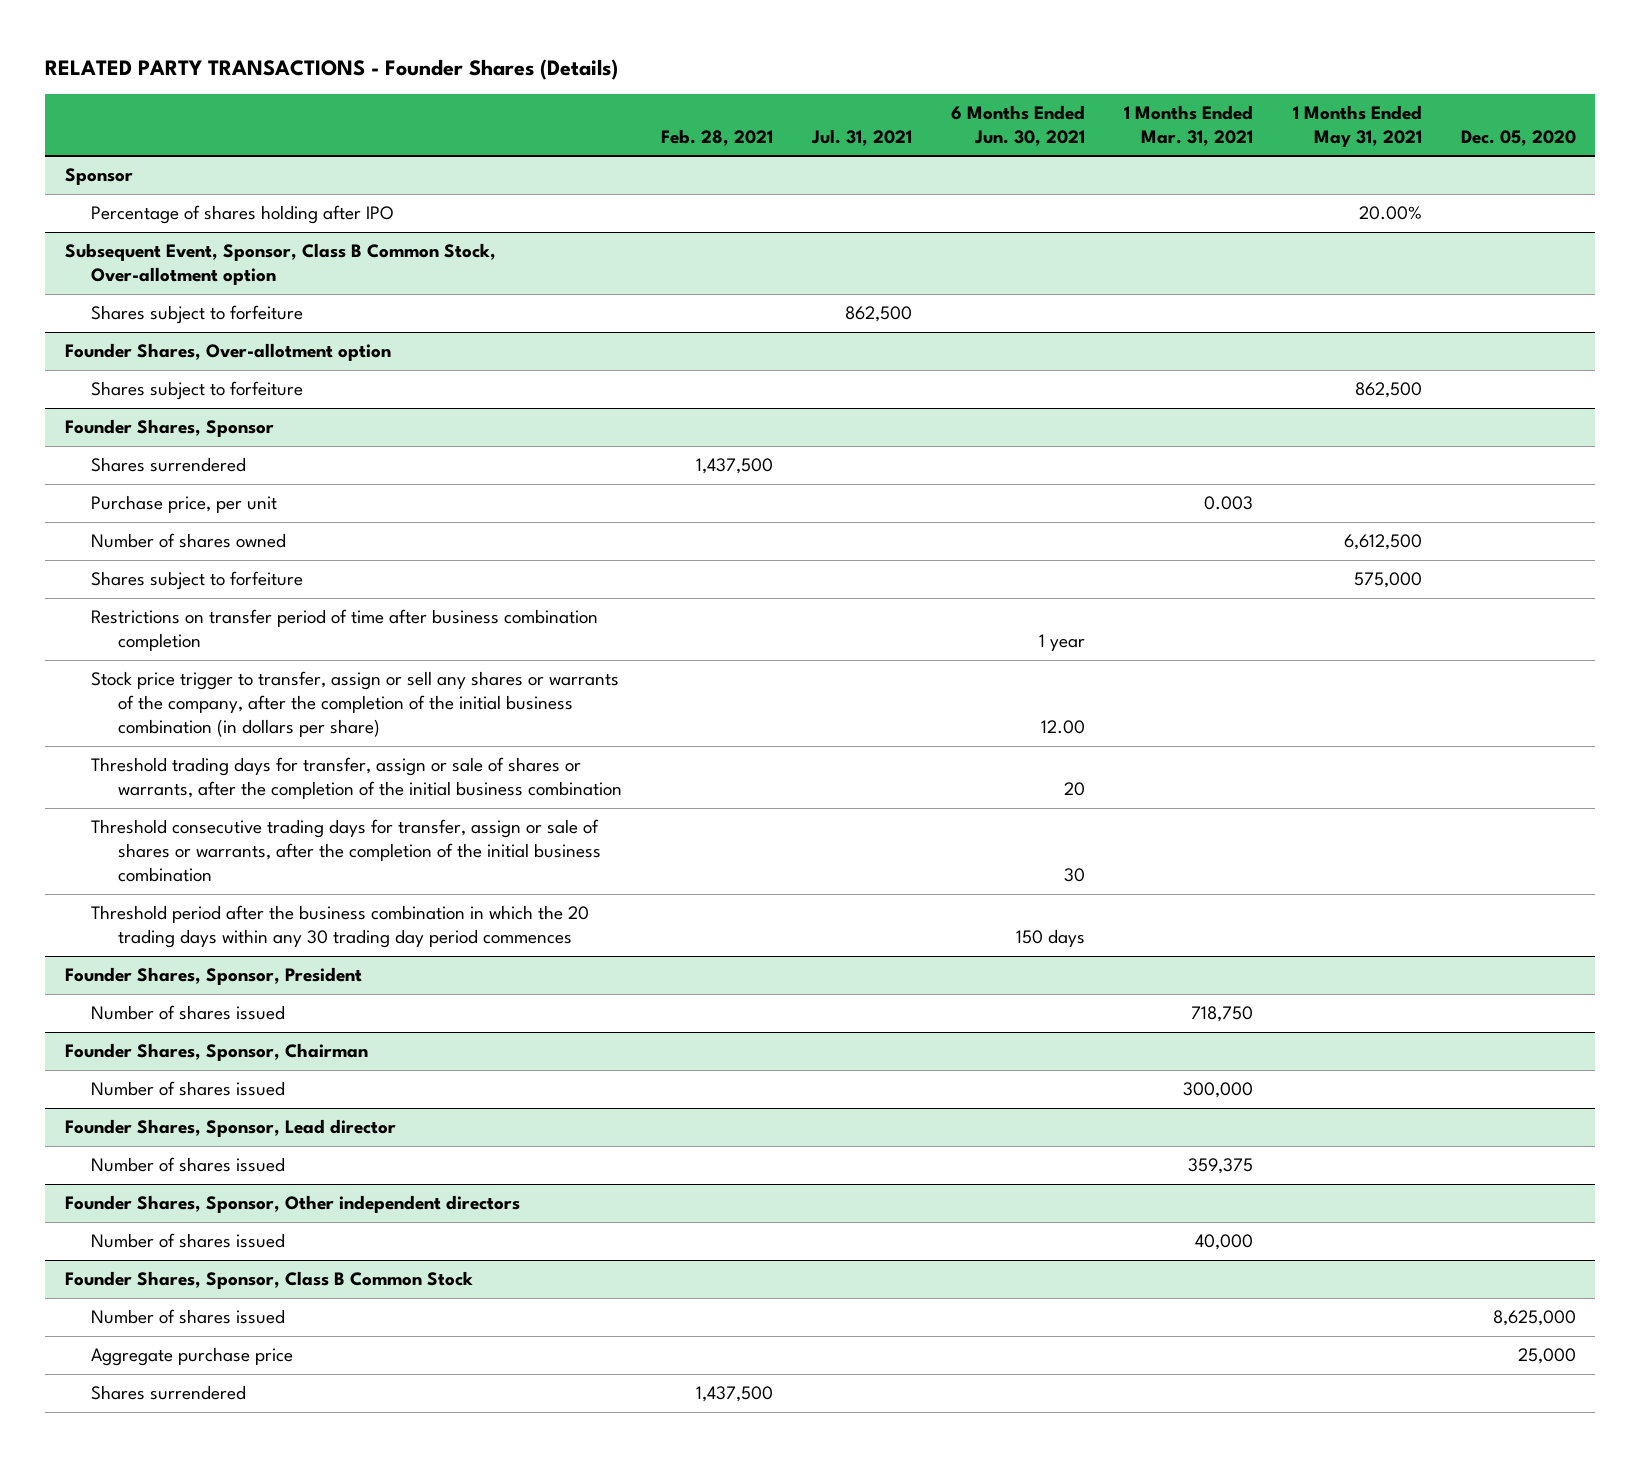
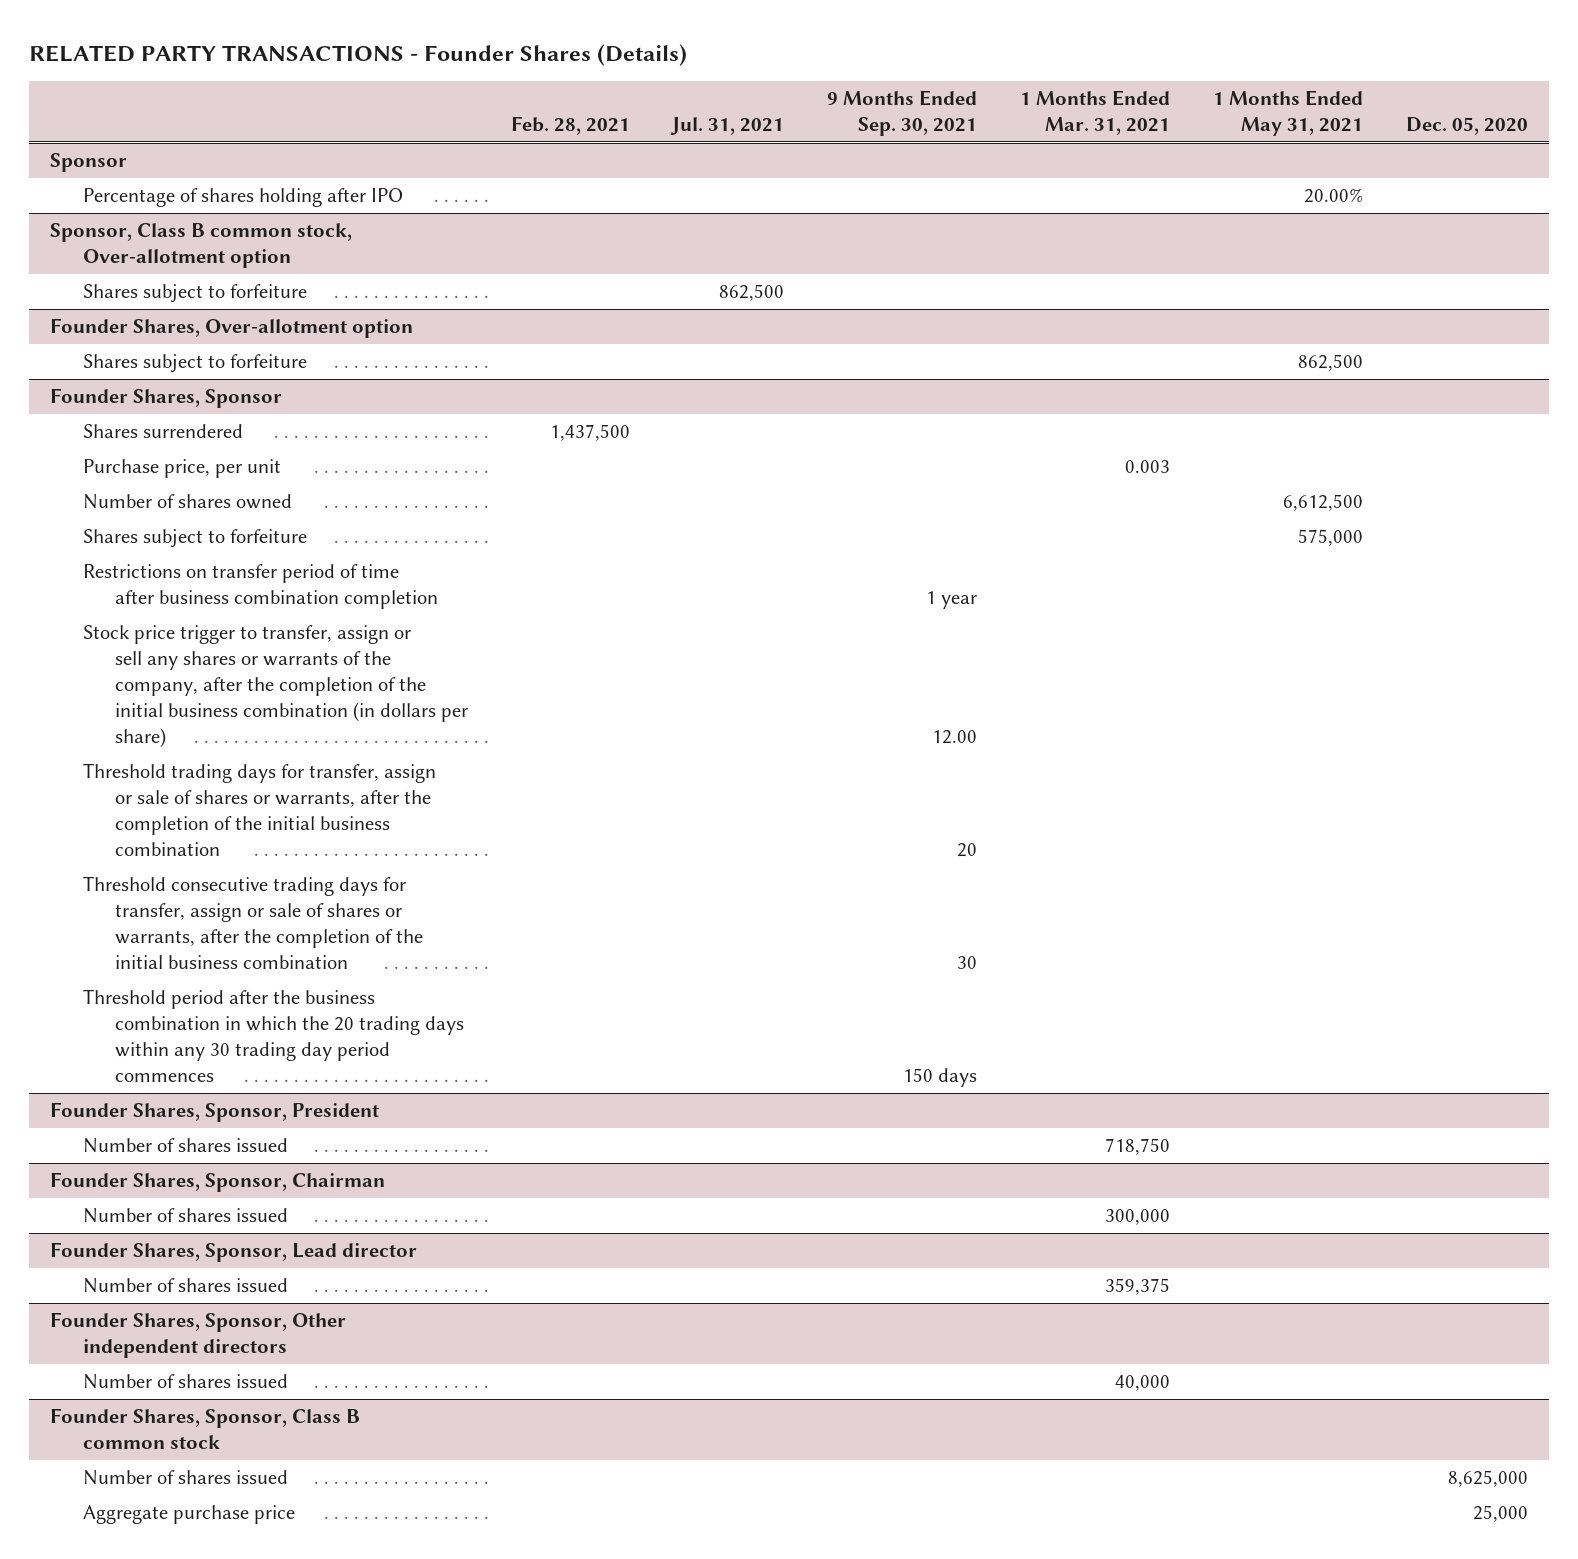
- | Feb. 28, 2021 | Jul. 31, 2021 | 6 Months Ended Jun. 30, 2021 | 1 Months Ended Mar. 31, 2021 | 1 Months Ended May 31, 2021 | Dec. 05, 2020
+ | Feb. 28, 2021 | Jul. 31, 2021 | 9 Months Ended Sep. 30, 2021 | 1 Months Ended Mar. 31, 2021 | 1 Months Ended May 31, 2021 | Dec. 05, 2020
- Subsequent Event, Sponsor, Class B Common Stock, Over-allotment option
+ Sponsor, Class B common stock, Over-allotment option
- Founder Shares, Sponsor, Class B Common Stock
+ Founder Shares, Sponsor, Class B common stock
- Shares surrendered | 1,437,500 | | | | |

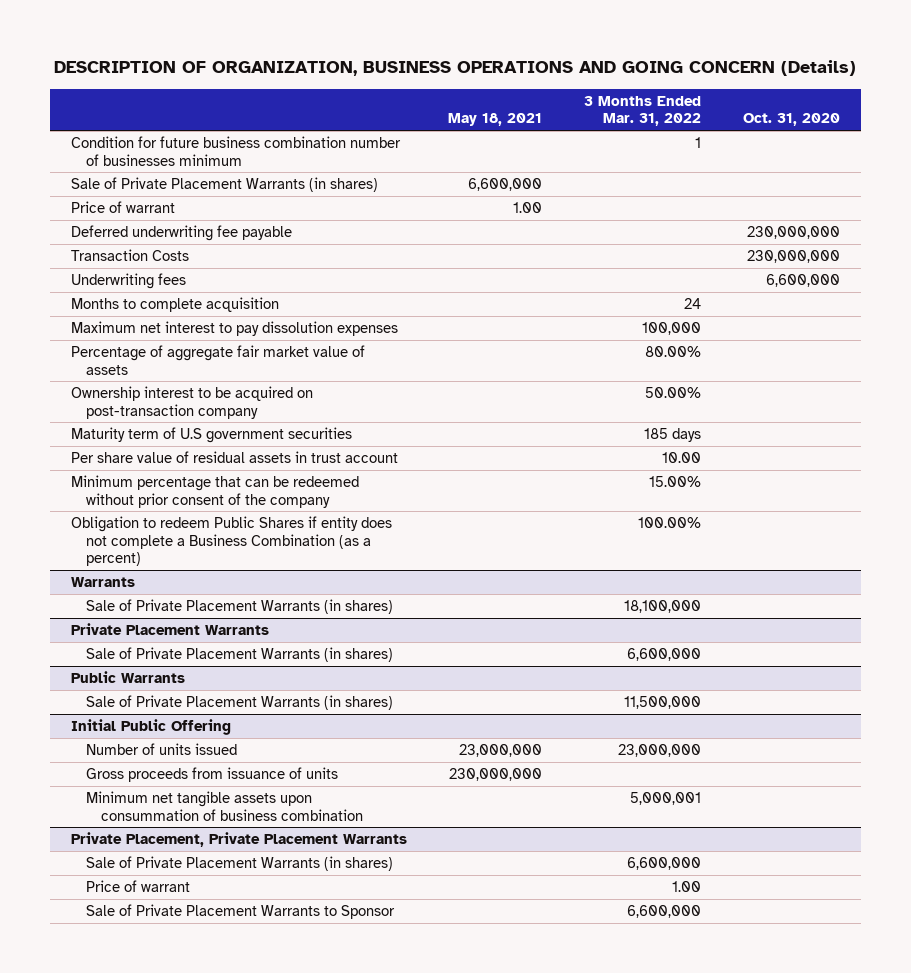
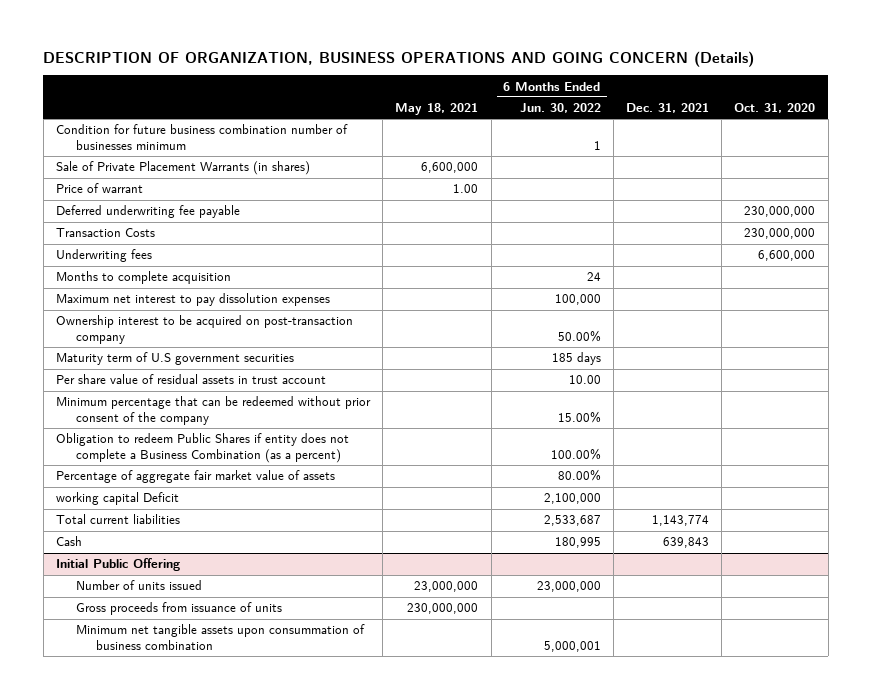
- | May 18, 2021 | 3 Months Ended Mar. 31, 2022 | Oct. 31, 2020
+ | May 18, 2021 | 6 Months Ended Jun. 30, 2022 | Dec. 31, 2021 | Oct. 31, 2020
- Warrants
- Sale of Private Placement Warrants (in shares) | | 18,100,000 |
- Private Placement Warrants
- Sale of Private Placement Warrants (in shares) | | 6,600,000 |
- Public Warrants
- Sale of Private Placement Warrants (in shares) | | 11,500,000 |
moved down: Percentage of aggregate fair market value of assets | | 80.00% | |
+ working capital Deficit | | 2,100,000 | |
+ Total current liabilities | | 2,533,687 | 1,143,774 |
+ Cash | | 180,995 | 639,843 |
- Private Placement, Private Placement Warrants
- Sale of Private Placement Warrants (in shares) | | 6,600,000 |
- Price of warrant | | 1.00 |
- Sale of Private Placement Warrants to Sponsor | | 6,600,000 |

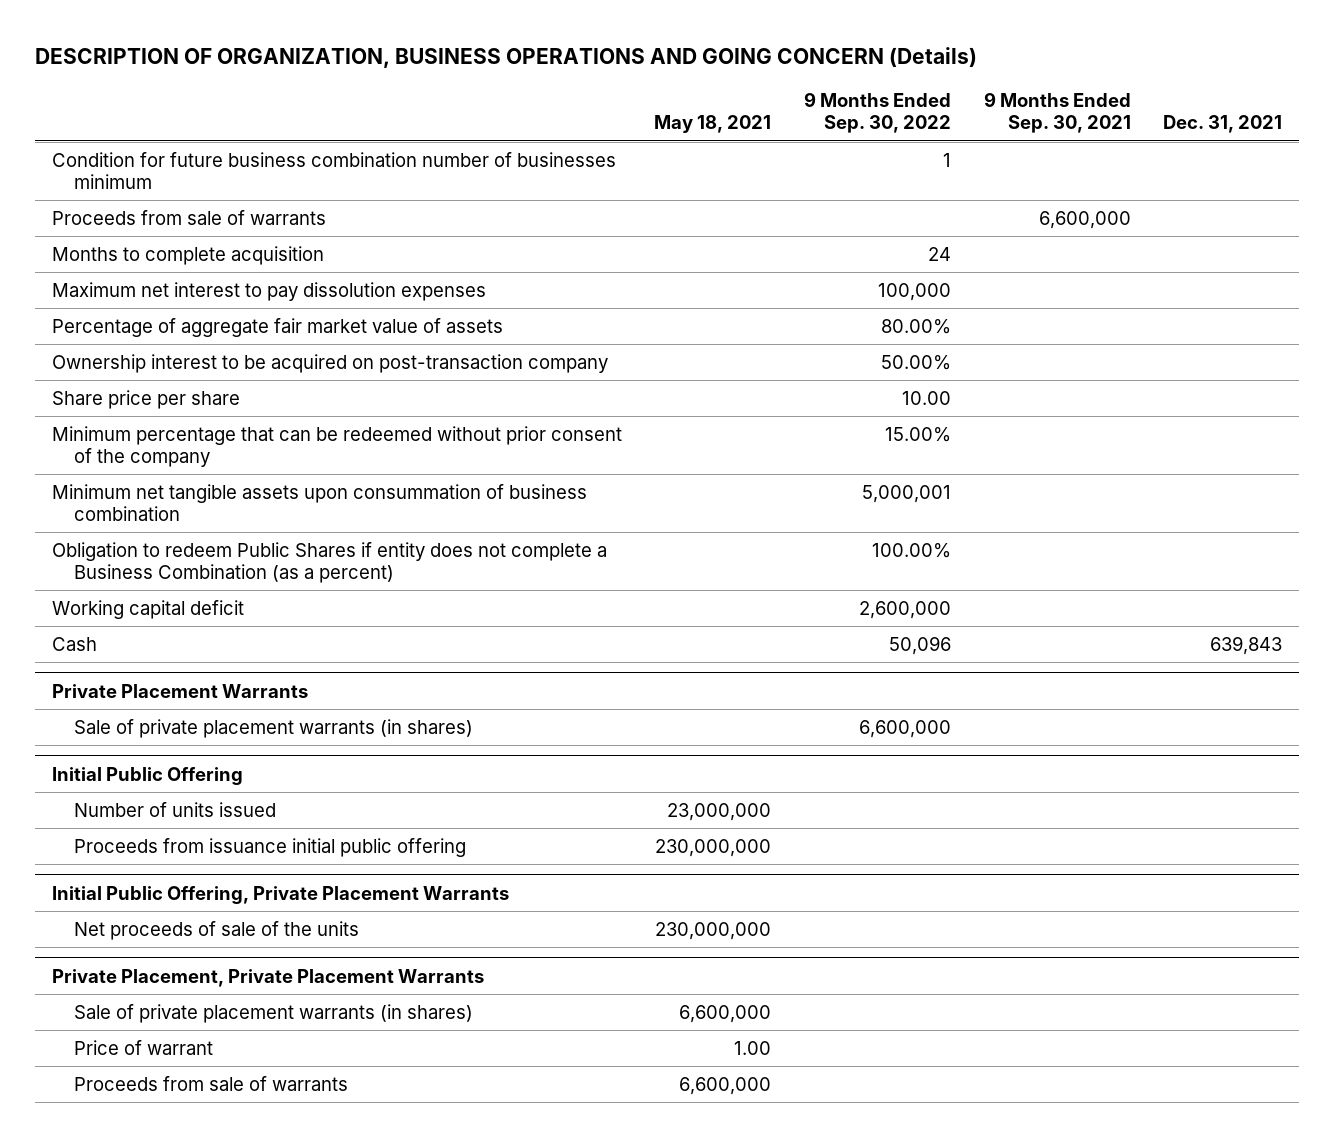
- | May 18, 2021 | 6 Months Ended Jun. 30, 2022 | Dec. 31, 2021 | Oct. 31, 2020
+ | May 18, 2021 | 9 Months Ended Sep. 30, 2022 | 9 Months Ended Sep. 30, 2021 | Dec. 31, 2021
- Sale of Private Placement Warrants (in shares) | 6,600,000 | | |
- Price of warrant | 1.00 | | |
- Deferred underwriting fee payable | | | | 230,000,000
- Transaction Costs | | | | 230,000,000
- Underwriting fees | | | | 6,600,000
+ Proceeds from sale of warrants | | | 6,600,000 |
moved up: Percentage of aggregate fair market value of assets | | 80.00% | |
- Maturity term of U.S government securities | | 185 days | |
- Per share value of residual assets in trust account | | 10.00 | |
+ Share price per share | | 10.00 | |
+ Minimum net tangible assets upon consummation of business combination | | 5,000,001 | |
- working capital Deficit | | 2,100,000 | |
- Total current liabilities | | 2,533,687 | 1,143,774 |
+ Working capital deficit | | 2,600,000 | |
+ Private Placement Warrants
+ Sale of private placement warrants (in shares) | | 6,600,000 | |
@ Initial Public Offering
- Gross proceeds from issuance of units | 230,000,000 | | |
- Minimum net tangible assets upon consummation of business combination | | 5,000,001 | |
+ Proceeds from issuance initial public offering | 230,000,000 | | |
+ Initial Public Offering, Private Placement Warrants
+ Net proceeds of sale of the units | 230,000,000 | | |
+ Private Placement, Private Placement Warrants
+ Sale of private placement warrants (in shares) | 6,600,000 | | |
+ Price of warrant | 1.00 | | |
+ Proceeds from sale of warrants | 6,600,000 | | |

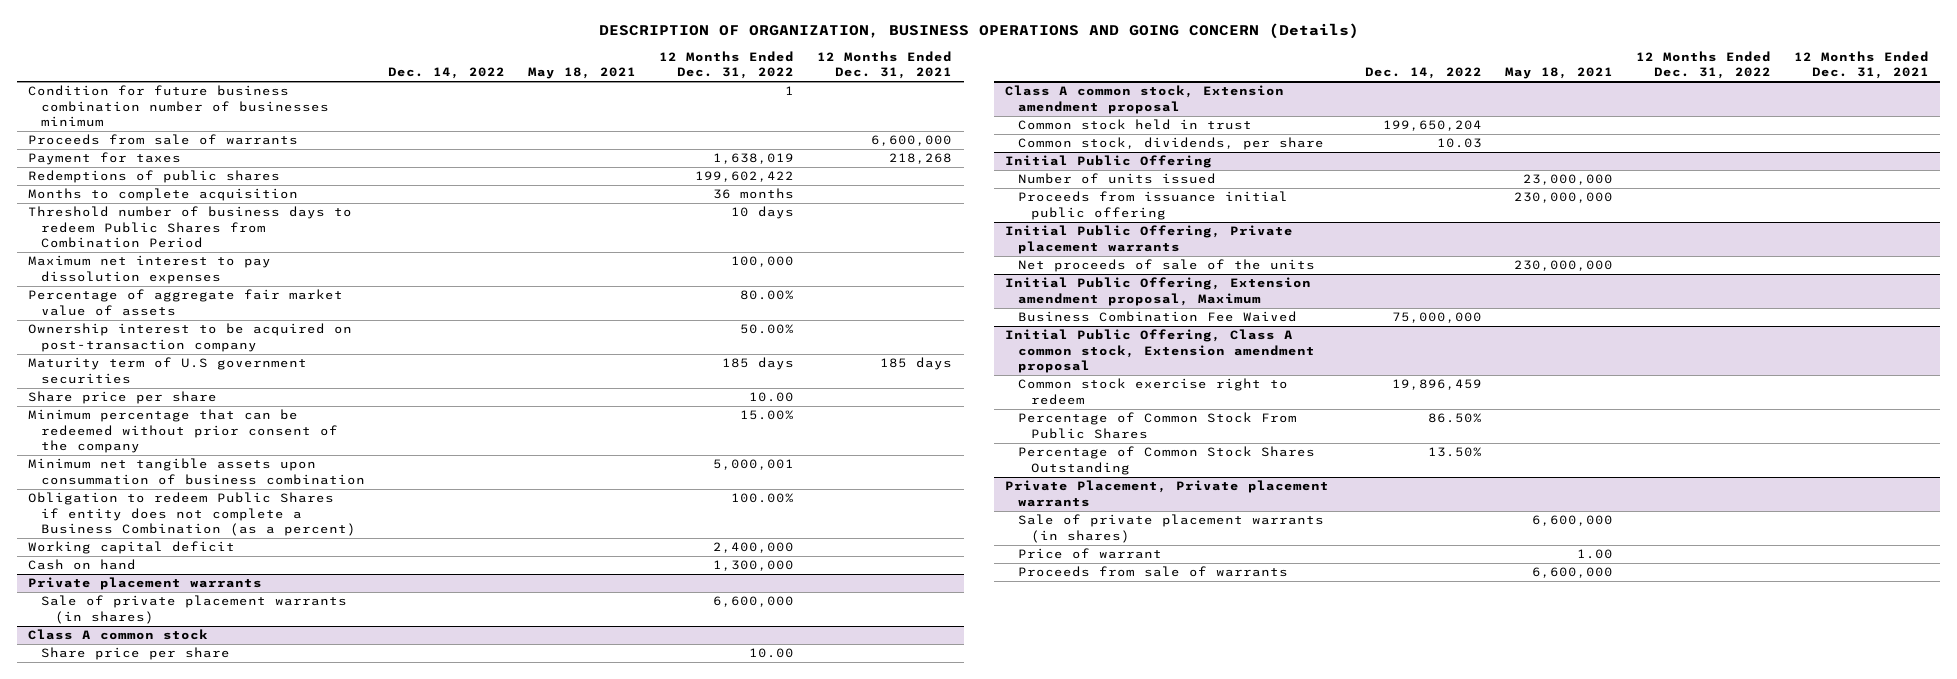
- | May 18, 2021 | 9 Months Ended Sep. 30, 2022 | 9 Months Ended Sep. 30, 2021 | Dec. 31, 2021
+ | Dec. 14, 2022 | May 18, 2021 | 12 Months Ended Dec. 31, 2022 | 12 Months Ended Dec. 31, 2021
+ Payment for taxes | | | 1,638,019 | 218,268
+ Redemptions of public shares | | | 199,602,422 |
+ Threshold number of business days to redeem Public Shares from Combination Period | | | 10 days |
+ Maturity term of U.S government securities | | | 185 days | 185 days
- Cash | | 50,096 | | 639,843
- Private Placement Warrants
+ Cash on hand | | | 1,300,000 |
+ Private placement warrants
+ Class A common stock
+ Share price per share | | | 10.00 |
+ Class A common stock, Extension amendment proposal
+ Common stock held in trust | 199,650,204 | | |
+ Common stock, dividends, per share | 10.03 | | |
- Initial Public Offering, Private Placement Warrants
+ Initial Public Offering, Private placement warrants
- Private Placement, Private Placement Warrants
+ Initial Public Offering, Extension amendment proposal, Maximum
+ Business Combination Fee Waived | 75,000,000 | | |
+ Initial Public Offering, Class A common stock, Extension amendment proposal
+ Common stock exercise right to redeem | 19,896,459 | | |
+ Percentage of Common Stock From Public Shares | 86.50% | | |
+ Percentage of Common Stock Shares Outstanding | 13.50% | | |
+ Private Placement, Private placement warrants

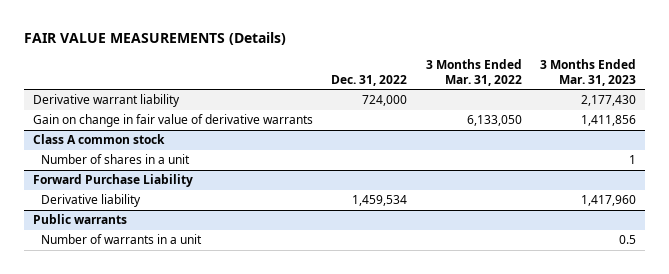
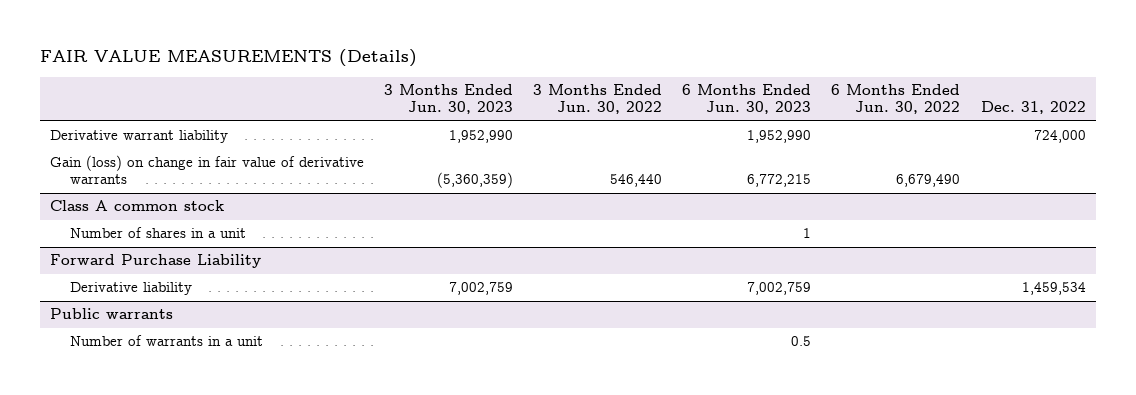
- | Dec. 31, 2022 | 3 Months Ended Mar. 31, 2022 | 3 Months Ended Mar. 31, 2023
+ | 3 Months Ended Jun. 30, 2023 | 3 Months Ended Jun. 30, 2022 | 6 Months Ended Jun. 30, 2023 | 6 Months Ended Jun. 30, 2022 | Dec. 31, 2022
- Gain on change in fair value of derivative warrants | | 6,133,050 | 1,411,856
+ Gain (loss) on change in fair value of derivative warrants | (5,360,359) | 546,440 | 6,772,215 | 6,679,490 |

